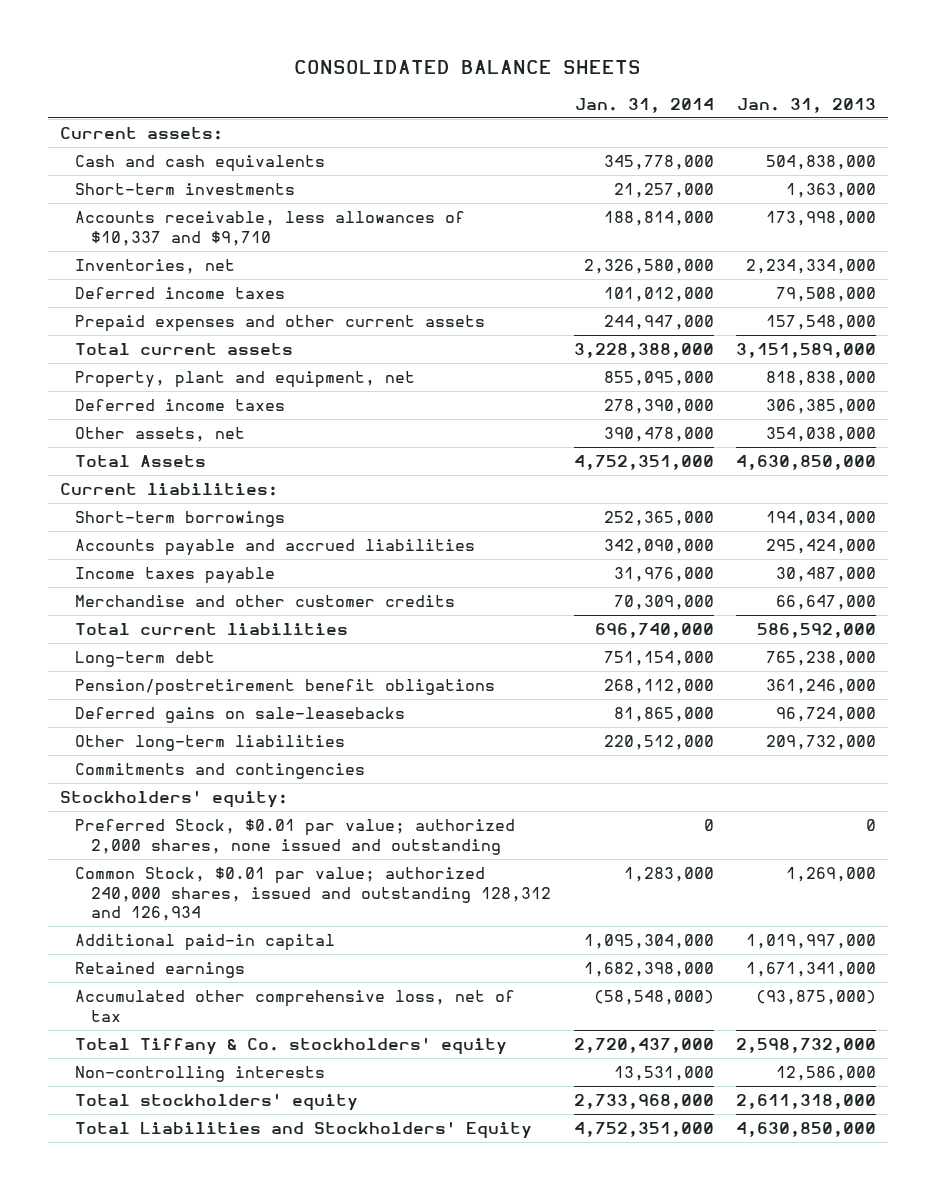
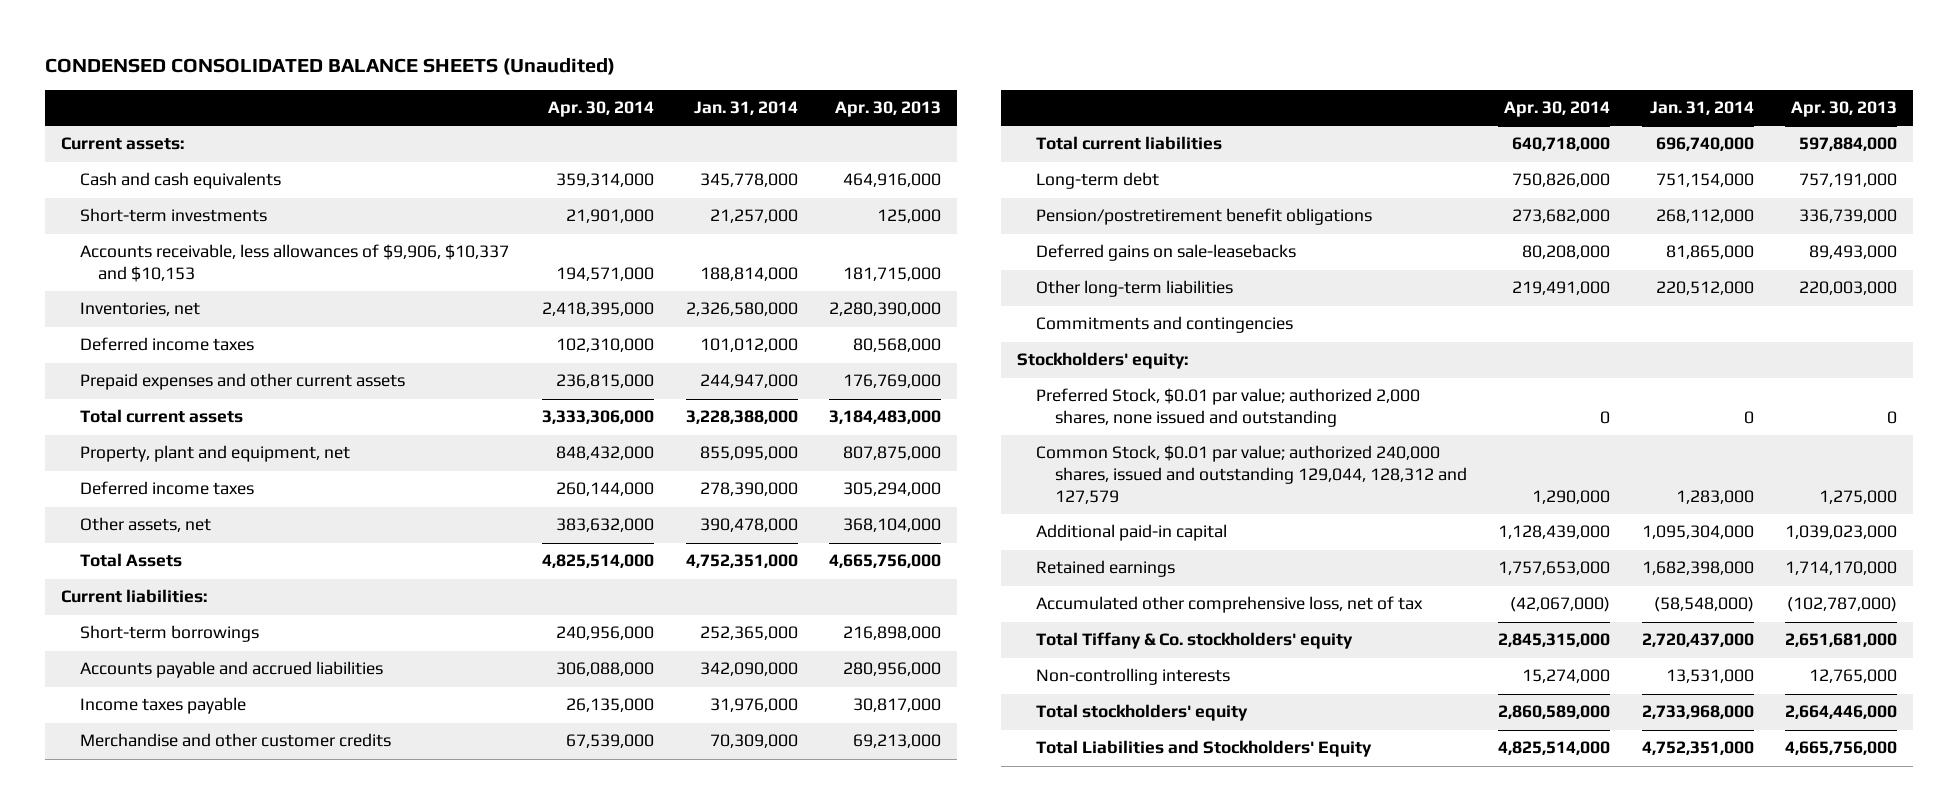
- CONSOLIDATED BALANCE SHEETS
+ CONDENSED CONSOLIDATED BALANCE SHEETS (Unaudited)
- | Jan. 31, 2014 | Jan. 31, 2013
+ | Apr. 30, 2014 | Jan. 31, 2014 | Apr. 30, 2013
- Accounts receivable, less allowances of $10,337 and $9,710 | 188,814,000 | 173,998,000
+ Accounts receivable, less allowances of $9,906, $10,337 and $10,153 | 194,571,000 | 188,814,000 | 181,715,000
- Common Stock, $0.01 par value; authorized 240,000 shares, issued and outstanding 128,312 and 126,934 | 1,283,000 | 1,269,000
+ Common Stock, $0.01 par value; authorized 240,000 shares, issued and outstanding 129,044, 128,312 and 127,579 | 1,290,000 | 1,283,000 | 1,275,000

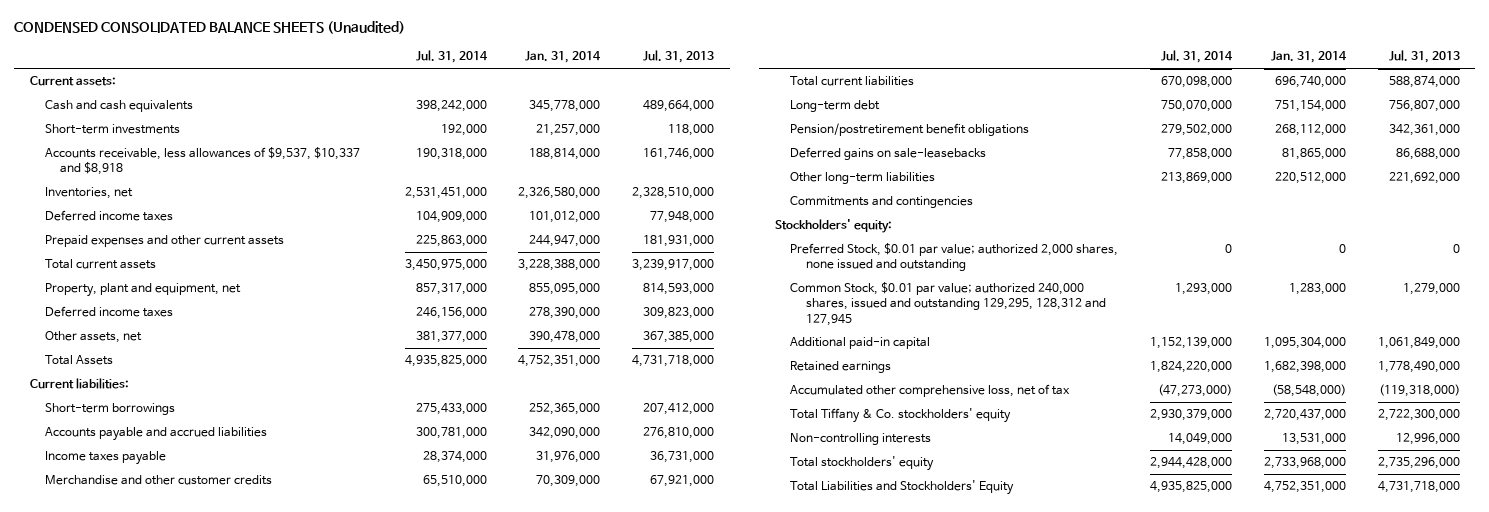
- | Apr. 30, 2014 | Jan. 31, 2014 | Apr. 30, 2013
+ | Jul. 31, 2014 | Jan. 31, 2014 | Jul. 31, 2013
- Accounts receivable, less allowances of $9,906, $10,337 and $10,153 | 194,571,000 | 188,814,000 | 181,715,000
+ Accounts receivable, less allowances of $9,537, $10,337 and $8,918 | 190,318,000 | 188,814,000 | 161,746,000
- Common Stock, $0.01 par value; authorized 240,000 shares, issued and outstanding 129,044, 128,312 and 127,579 | 1,290,000 | 1,283,000 | 1,275,000
+ Common Stock, $0.01 par value; authorized 240,000 shares, issued and outstanding 129,295, 128,312 and 127,945 | 1,293,000 | 1,283,000 | 1,279,000

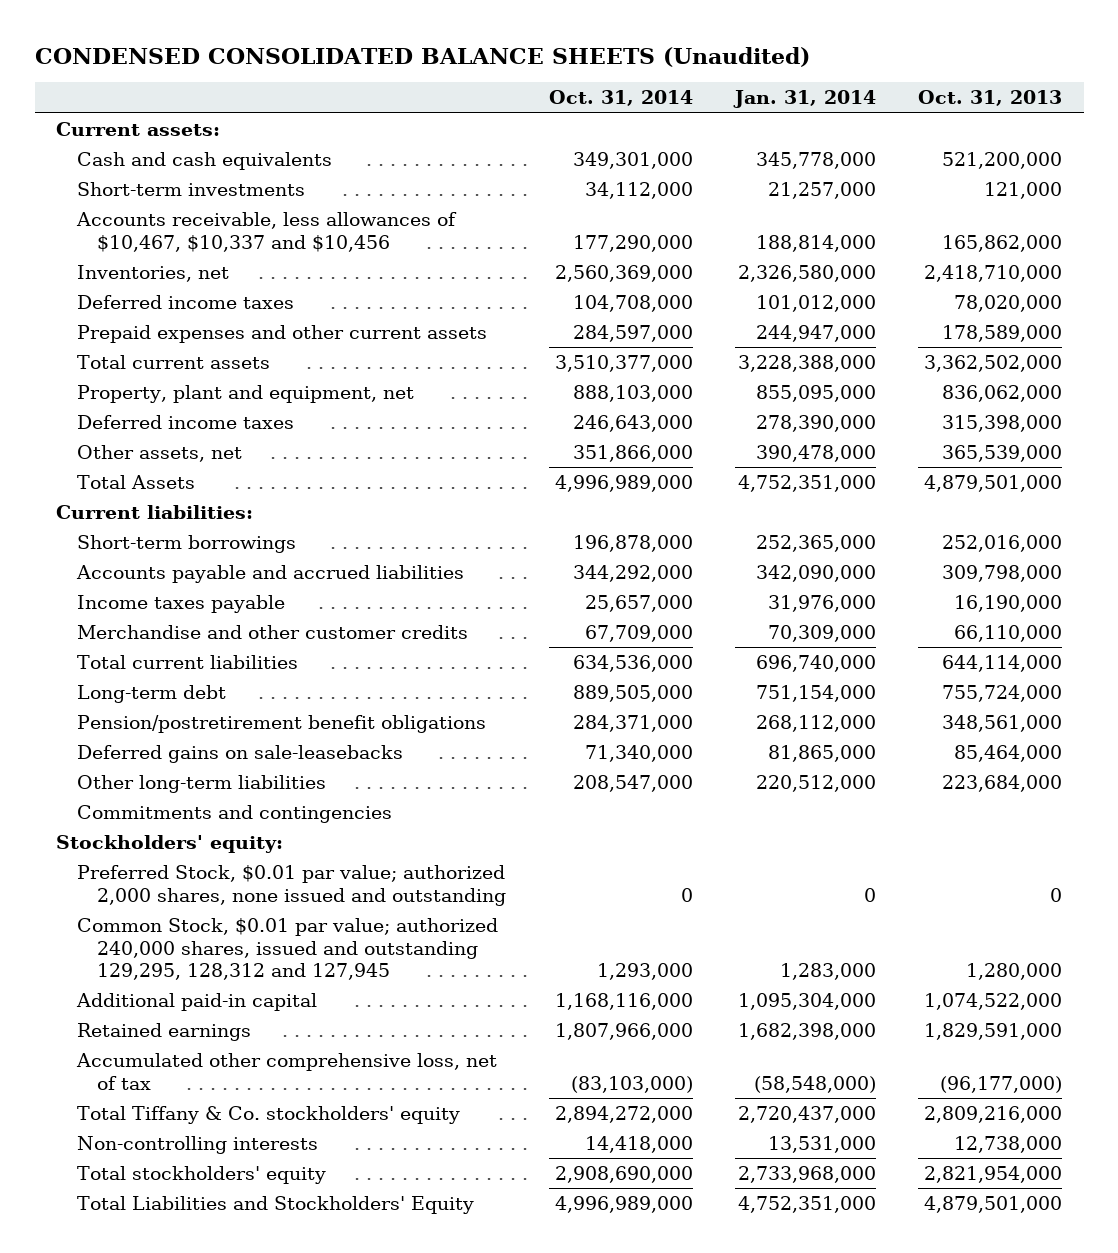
- | Jul. 31, 2014 | Jan. 31, 2014 | Jul. 31, 2013
+ | Oct. 31, 2014 | Jan. 31, 2014 | Oct. 31, 2013
- Accounts receivable, less allowances of $9,537, $10,337 and $8,918 | 190,318,000 | 188,814,000 | 161,746,000
+ Accounts receivable, less allowances of $10,467, $10,337 and $10,456 | 177,290,000 | 188,814,000 | 165,862,000

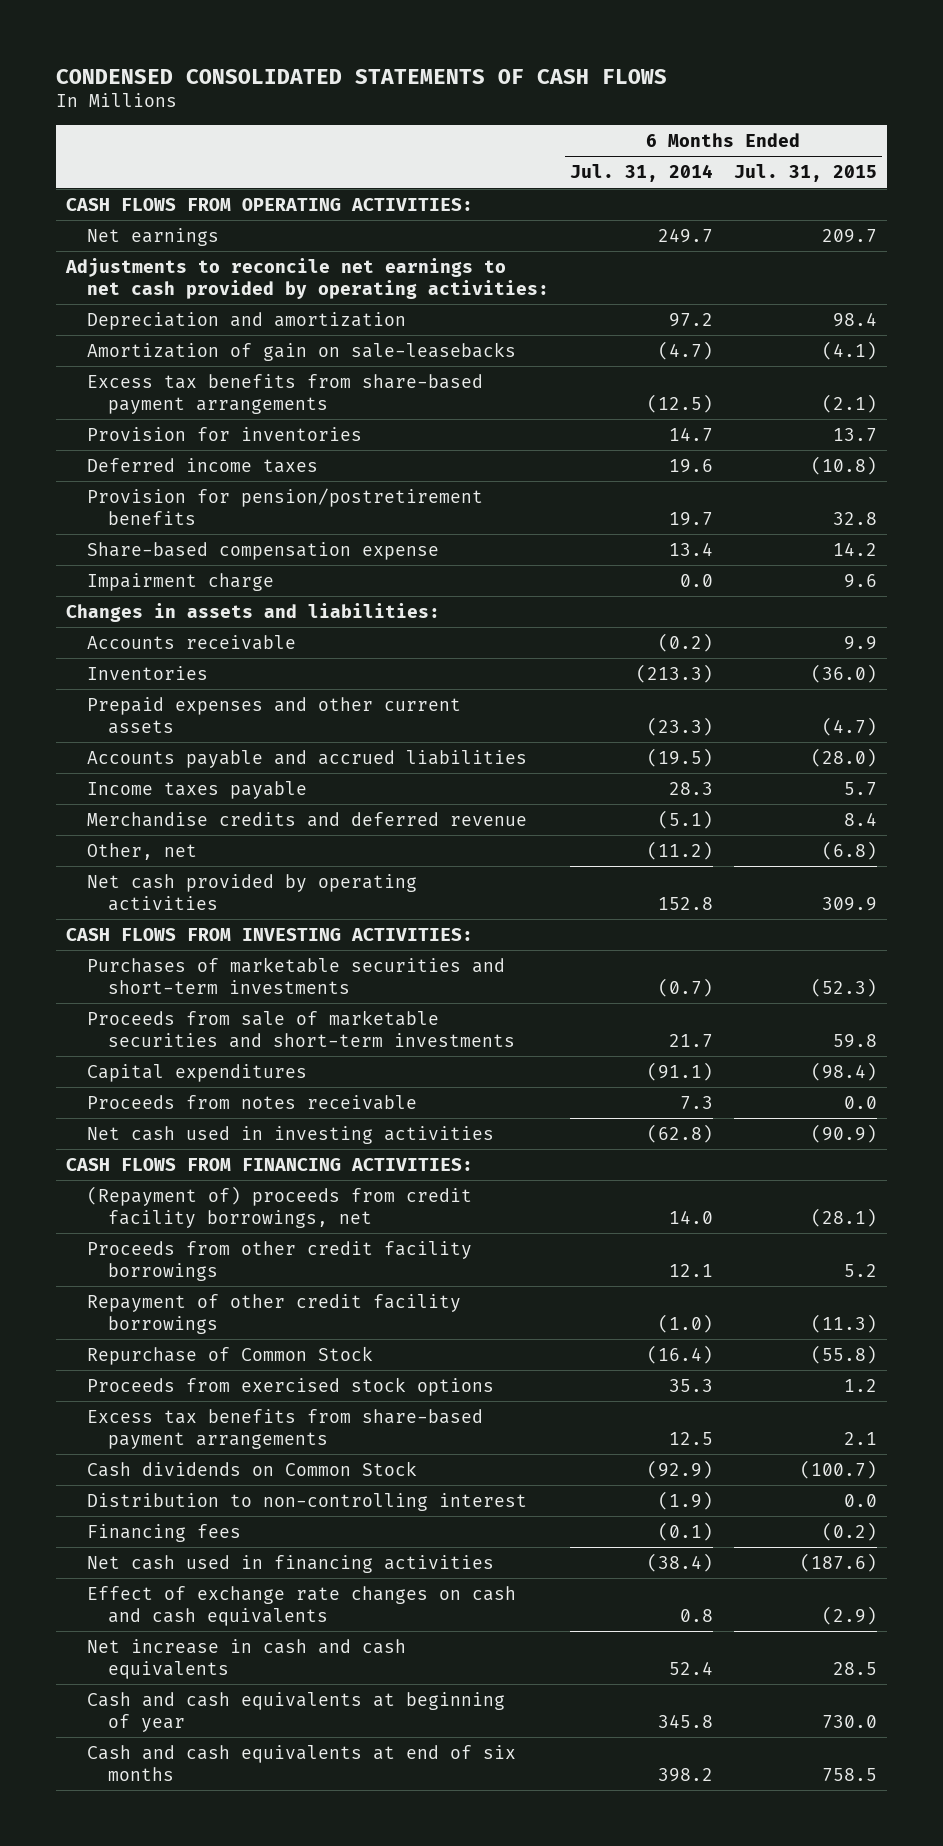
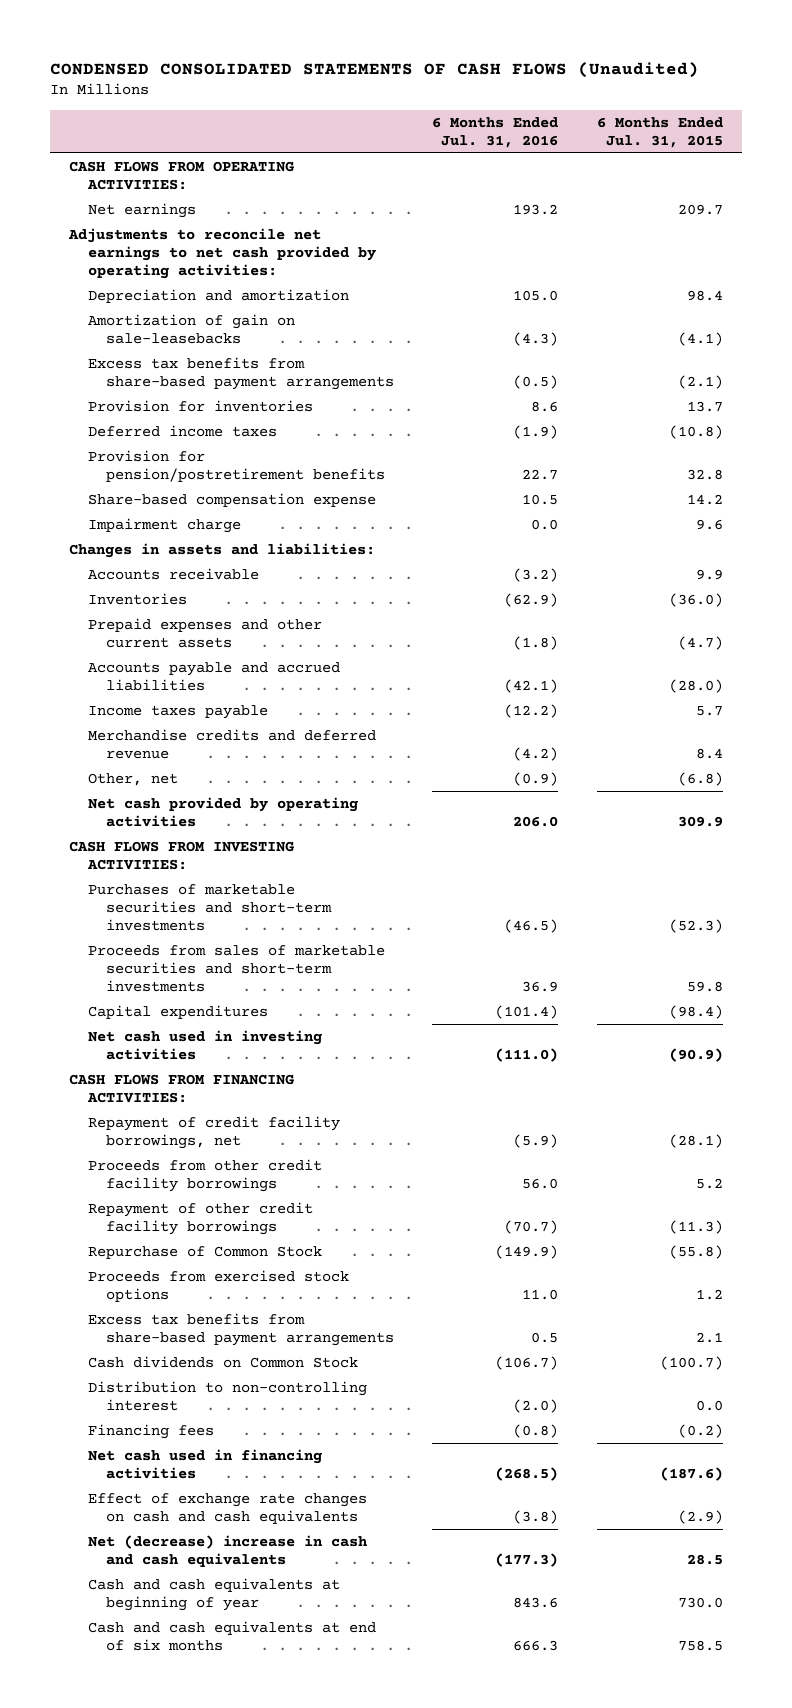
- CONDENSED CONSOLIDATED STATEMENTS OF CASH FLOWS
+ CONDENSED CONSOLIDATED STATEMENTS OF CASH FLOWS (Unaudited)
- | 6 Months Ended Jul. 31, 2014 | 6 Months Ended Jul. 31, 2015
+ | 6 Months Ended Jul. 31, 2016 | 6 Months Ended Jul. 31, 2015
- Proceeds from sale of marketable securities and short-term investments | 21.7 | 59.8
+ Proceeds from sales of marketable securities and short-term investments | 36.9 | 59.8
- Proceeds from notes receivable | 7.3 | 0.0
- (Repayment of) proceeds from credit facility borrowings, net | 14.0 | (28.1)
+ Repayment of credit facility borrowings, net | (5.9) | (28.1)
- Net increase in cash and cash equivalents | 52.4 | 28.5
+ Net (decrease) increase in cash and cash equivalents | (177.3) | 28.5

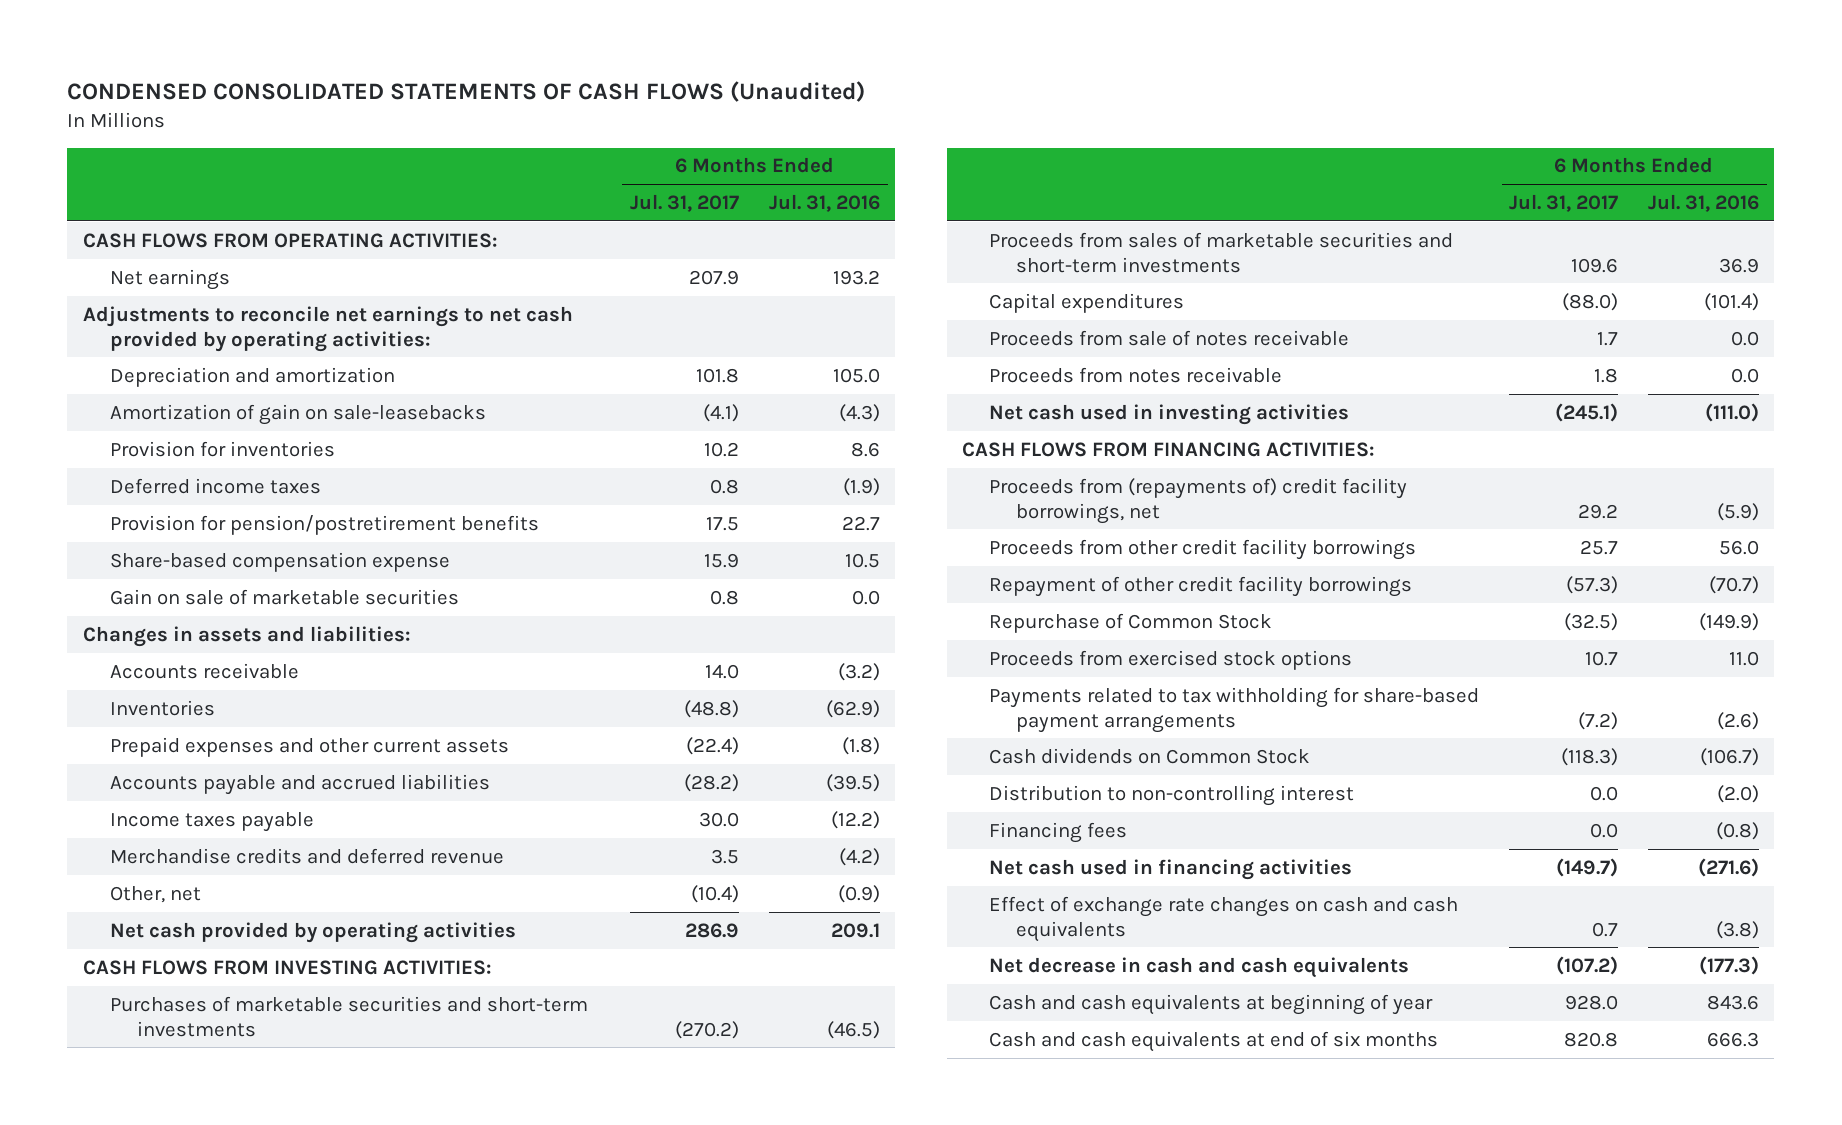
- | 6 Months Ended Jul. 31, 2016 | 6 Months Ended Jul. 31, 2015
+ | 6 Months Ended Jul. 31, 2017 | 6 Months Ended Jul. 31, 2016
- Excess tax benefits from share-based payment arrangements | (0.5) | (2.1)
- Impairment charge | 0.0 | 9.6
+ Gain on sale of marketable securities | 0.8 | 0.0
- Accounts payable and accrued liabilities | (42.1) | (28.0)
+ Accounts payable and accrued liabilities | (28.2) | (39.5)
- Net cash provided by operating activities | 206.0 | 309.9
+ Net cash provided by operating activities | 286.9 | 209.1
+ Proceeds from sale of notes receivable | 1.7 | 0.0
+ Proceeds from notes receivable | 1.8 | 0.0
- Repayment of credit facility borrowings, net | (5.9) | (28.1)
+ Proceeds from (repayments of) credit facility borrowings, net | 29.2 | (5.9)
- Excess tax benefits from share-based payment arrangements | 0.5 | 2.1
+ Payments related to tax withholding for share-based payment arrangements | (7.2) | (2.6)
- Net cash used in financing activities | (268.5) | (187.6)
+ Net cash used in financing activities | (149.7) | (271.6)
- Net (decrease) increase in cash and cash equivalents | (177.3) | 28.5
+ Net decrease in cash and cash equivalents | (107.2) | (177.3)

